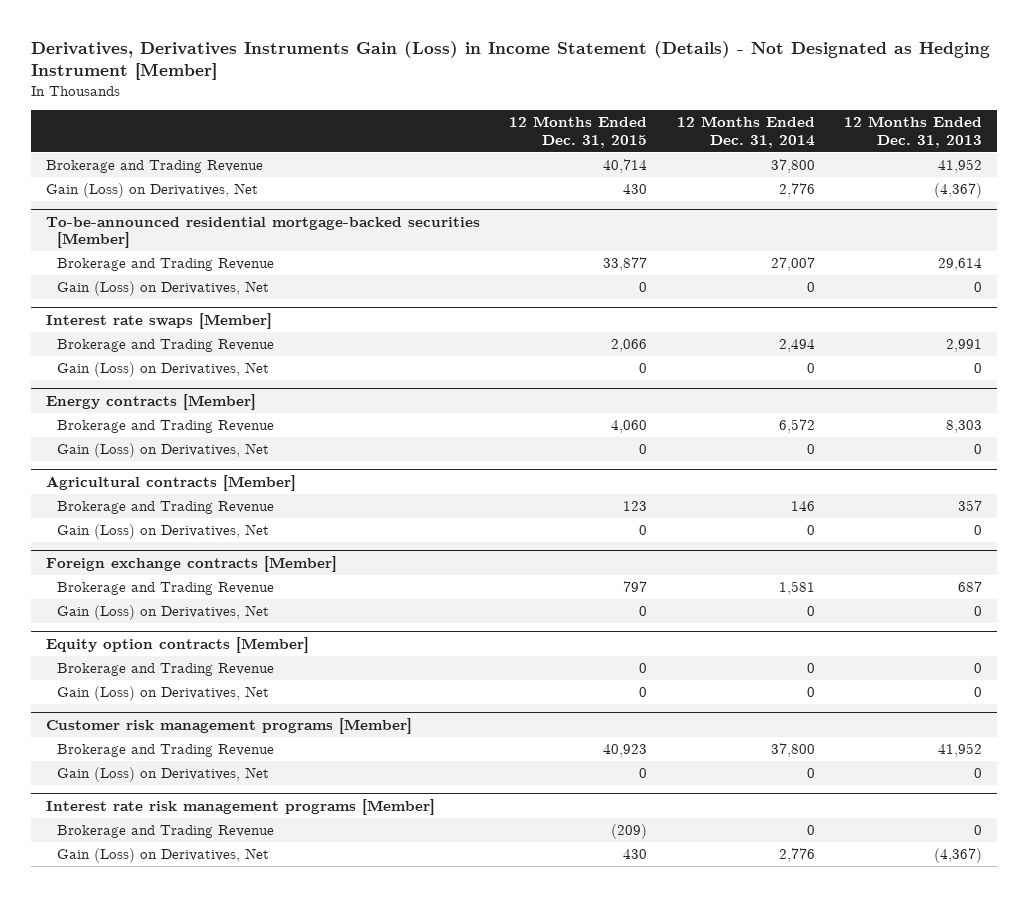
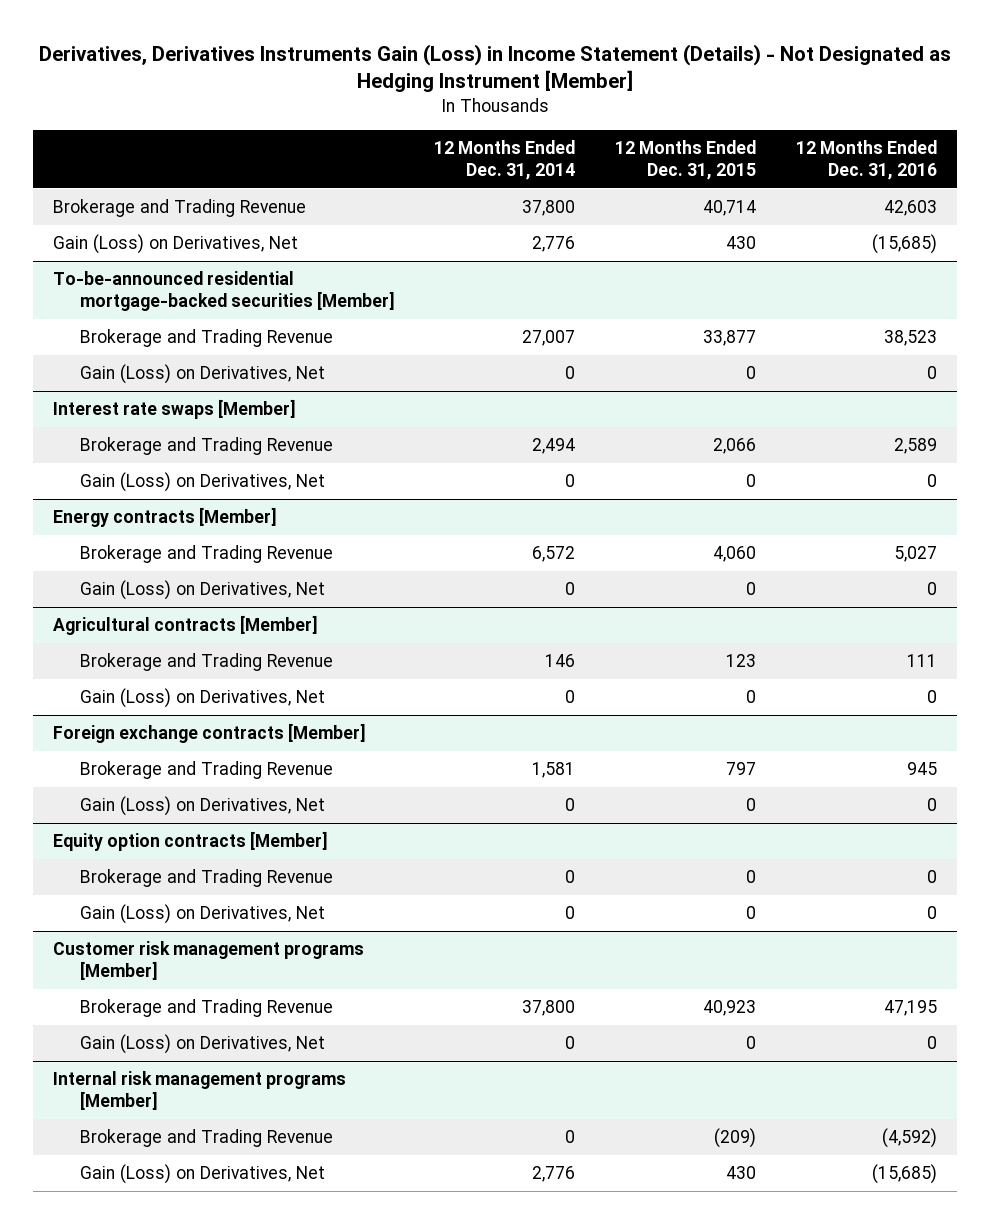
- | 12 Months Ended Dec. 31, 2015 | 12 Months Ended Dec. 31, 2014 | 12 Months Ended Dec. 31, 2013
+ | 12 Months Ended Dec. 31, 2014 | 12 Months Ended Dec. 31, 2015 | 12 Months Ended Dec. 31, 2016
- Interest rate risk management programs [Member]
+ Internal risk management programs [Member]

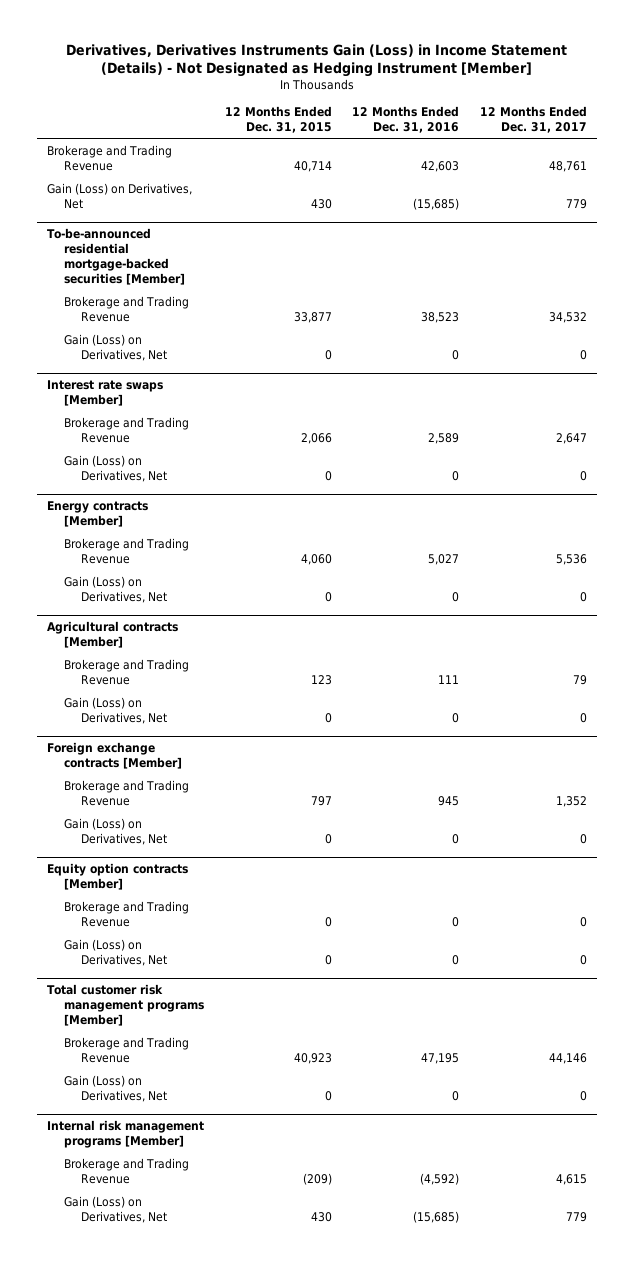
- | 12 Months Ended Dec. 31, 2014 | 12 Months Ended Dec. 31, 2015 | 12 Months Ended Dec. 31, 2016
+ | 12 Months Ended Dec. 31, 2015 | 12 Months Ended Dec. 31, 2016 | 12 Months Ended Dec. 31, 2017
- Customer risk management programs [Member]
+ Total customer risk management programs [Member]

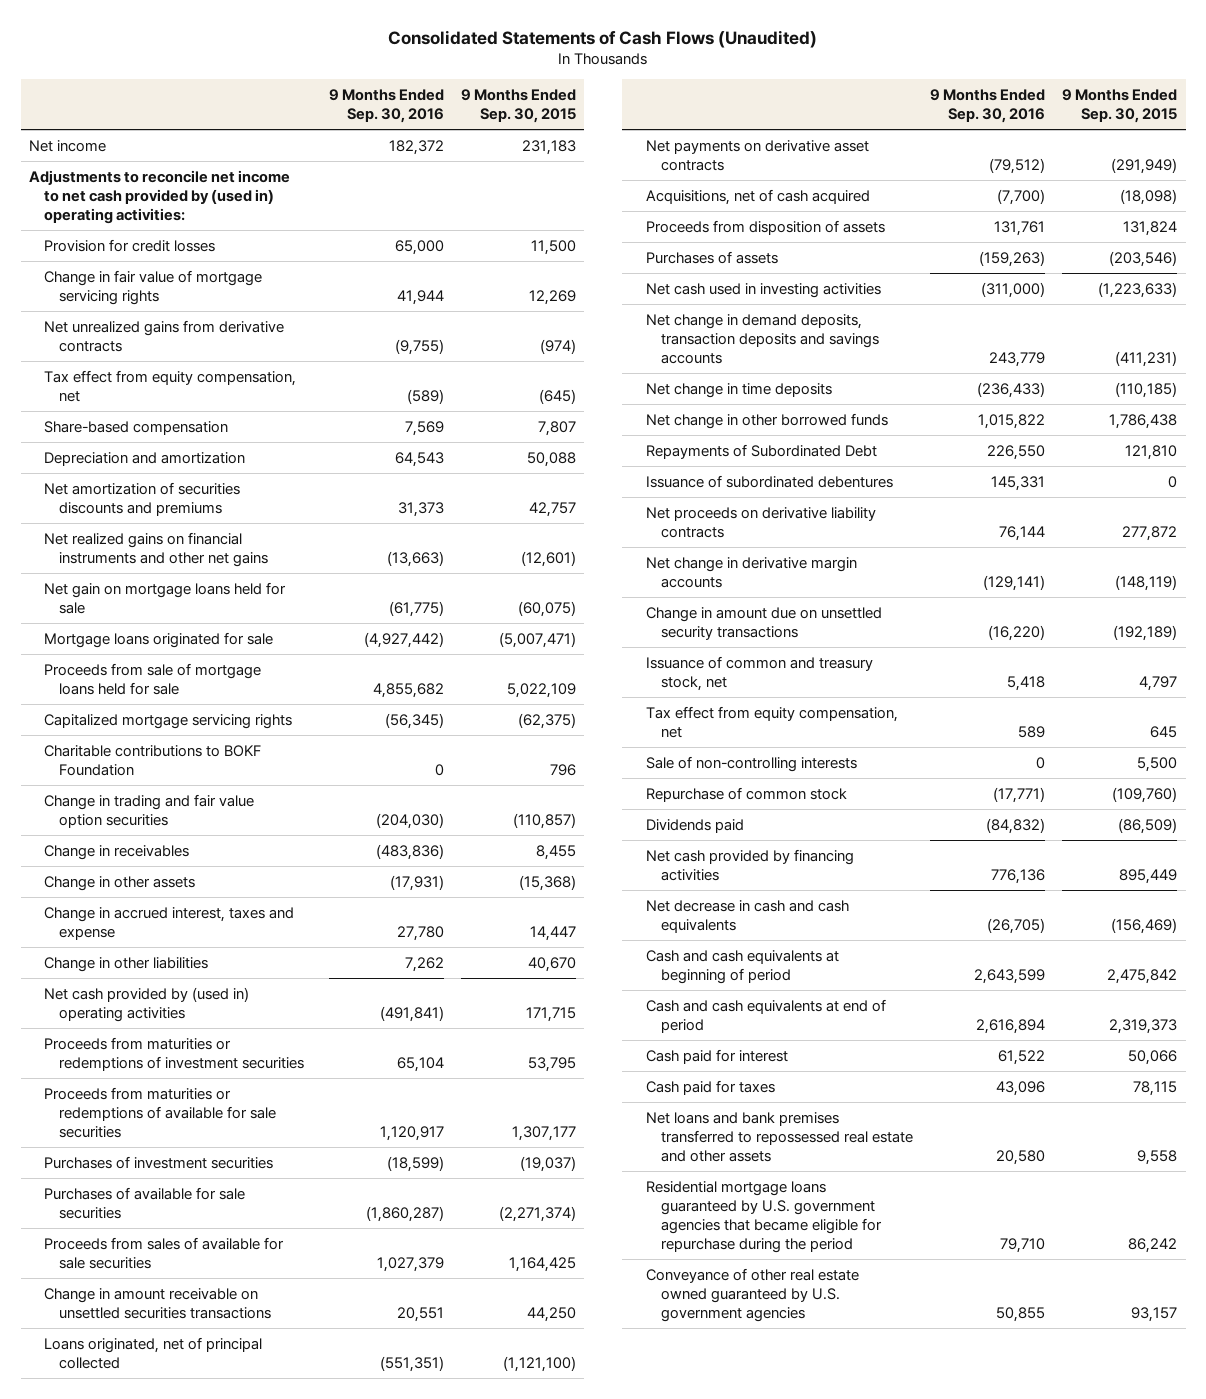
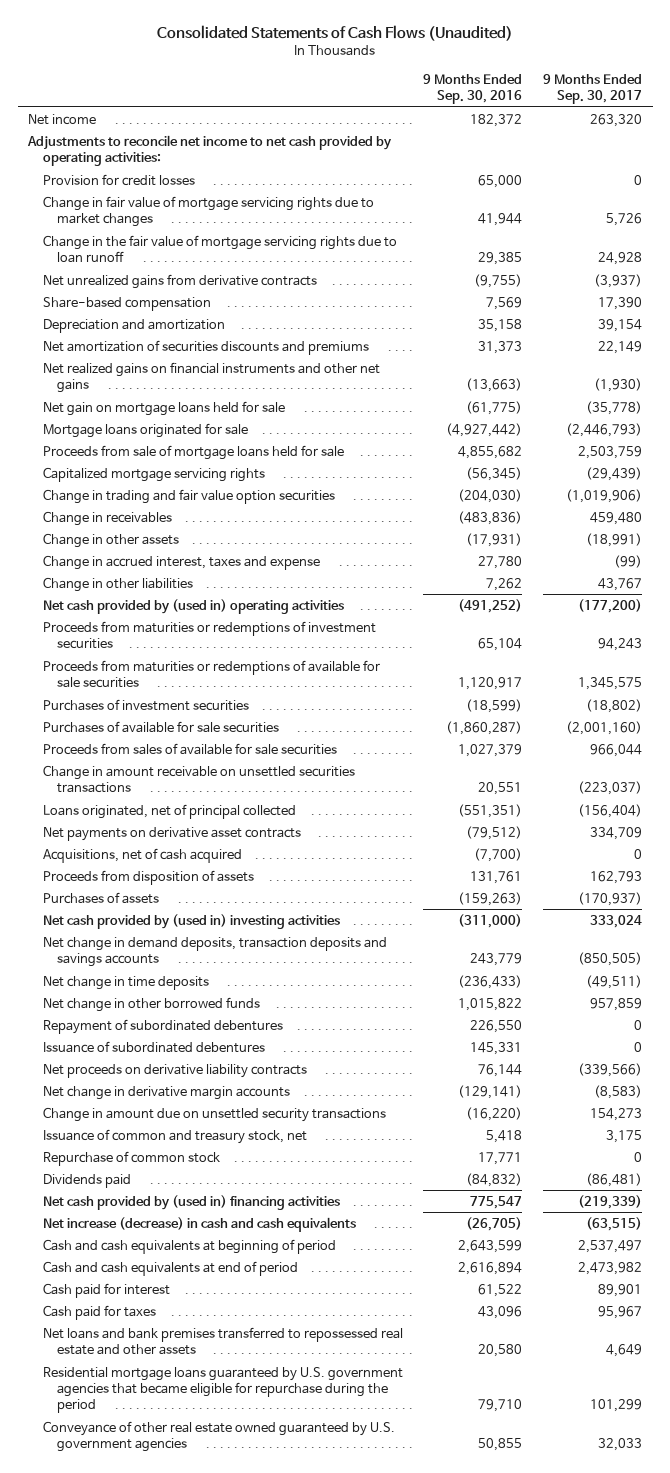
- | 9 Months Ended Sep. 30, 2016 | 9 Months Ended Sep. 30, 2015
+ | 9 Months Ended Sep. 30, 2016 | 9 Months Ended Sep. 30, 2017
- Adjustments to reconcile net income to net cash provided by (used in) operating activities:
+ Adjustments to reconcile net income to net cash provided by operating activities:
- Change in fair value of mortgage servicing rights | 41,944 | 12,269
+ Change in fair value of mortgage servicing rights due to market changes | 41,944 | 5,726
+ Change in the fair value of mortgage servicing rights due to loan runoff | 29,385 | 24,928
- Tax effect from equity compensation, net | (589) | (645)
- Depreciation and amortization | 64,543 | 50,088
+ Depreciation and amortization | 35,158 | 39,154
- Charitable contributions to BOKF Foundation | 0 | 796
- Net cash provided by (used in) operating activities | (491,841) | 171,715
+ Net cash provided by (used in) operating activities | (491,252) | (177,200)
- Net cash used in investing activities | (311,000) | (1,223,633)
+ Net cash provided by (used in) investing activities | (311,000) | 333,024
- Repayments of Subordinated Debt | 226,550 | 121,810
+ Repayment of subordinated debentures | 226,550 | 0
- Tax effect from equity compensation, net | 589 | 645
- Sale of non-controlling interests | 0 | 5,500
- Repurchase of common stock | (17,771) | (109,760)
+ Repurchase of common stock | 17,771 | 0
- Net cash provided by financing activities | 776,136 | 895,449
- Net decrease in cash and cash equivalents | (26,705) | (156,469)
+ Net cash provided by (used in) financing activities | 775,547 | (219,339)
+ Net increase (decrease) in cash and cash equivalents | (26,705) | (63,515)

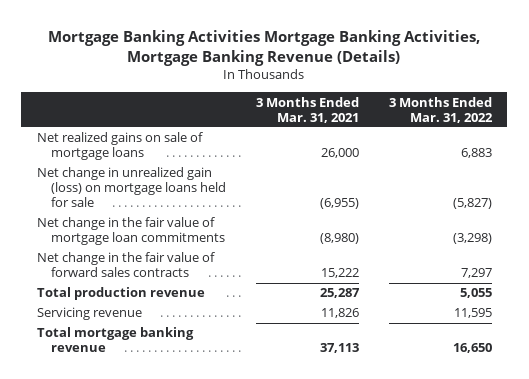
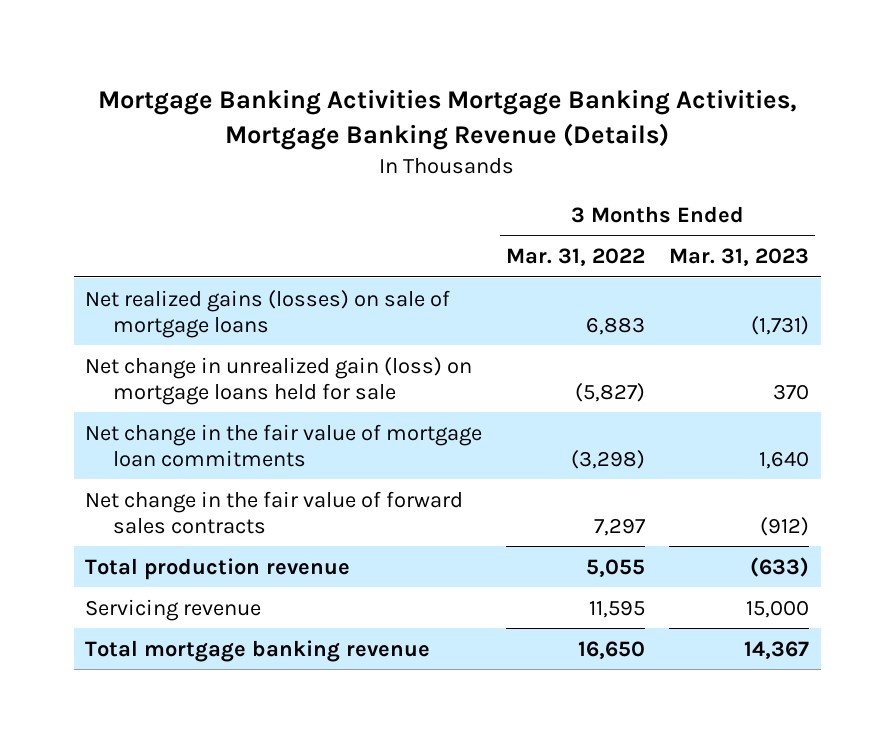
- | 3 Months Ended Mar. 31, 2021 | 3 Months Ended Mar. 31, 2022
+ | 3 Months Ended Mar. 31, 2022 | 3 Months Ended Mar. 31, 2023
- Net realized gains on sale of mortgage loans | 26,000 | 6,883
+ Net realized gains (losses) on sale of mortgage loans | 6,883 | (1,731)

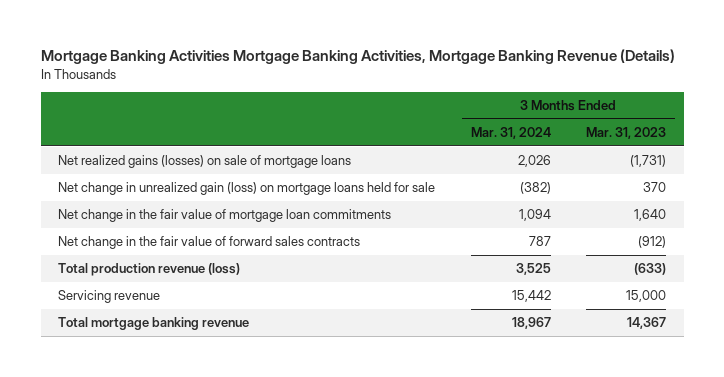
- | 3 Months Ended Mar. 31, 2022 | 3 Months Ended Mar. 31, 2023
+ | 3 Months Ended Mar. 31, 2024 | 3 Months Ended Mar. 31, 2023
- Total production revenue | 5,055 | (633)
+ Total production revenue (loss) | 3,525 | (633)

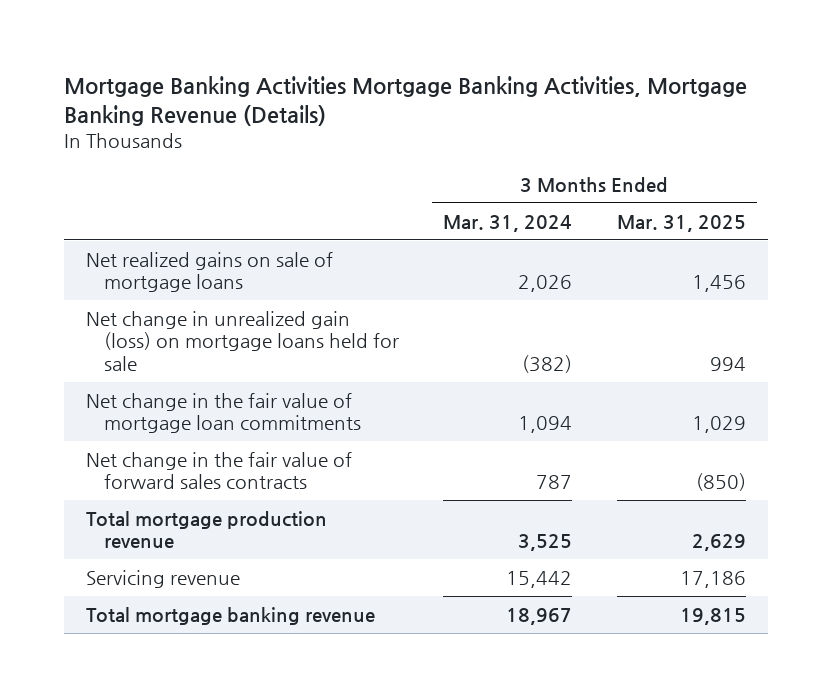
- | 3 Months Ended Mar. 31, 2024 | 3 Months Ended Mar. 31, 2023
+ | 3 Months Ended Mar. 31, 2024 | 3 Months Ended Mar. 31, 2025
- Net realized gains (losses) on sale of mortgage loans | 2,026 | (1,731)
+ Net realized gains on sale of mortgage loans | 2,026 | 1,456
- Total production revenue (loss) | 3,525 | (633)
+ Total mortgage production revenue | 3,525 | 2,629

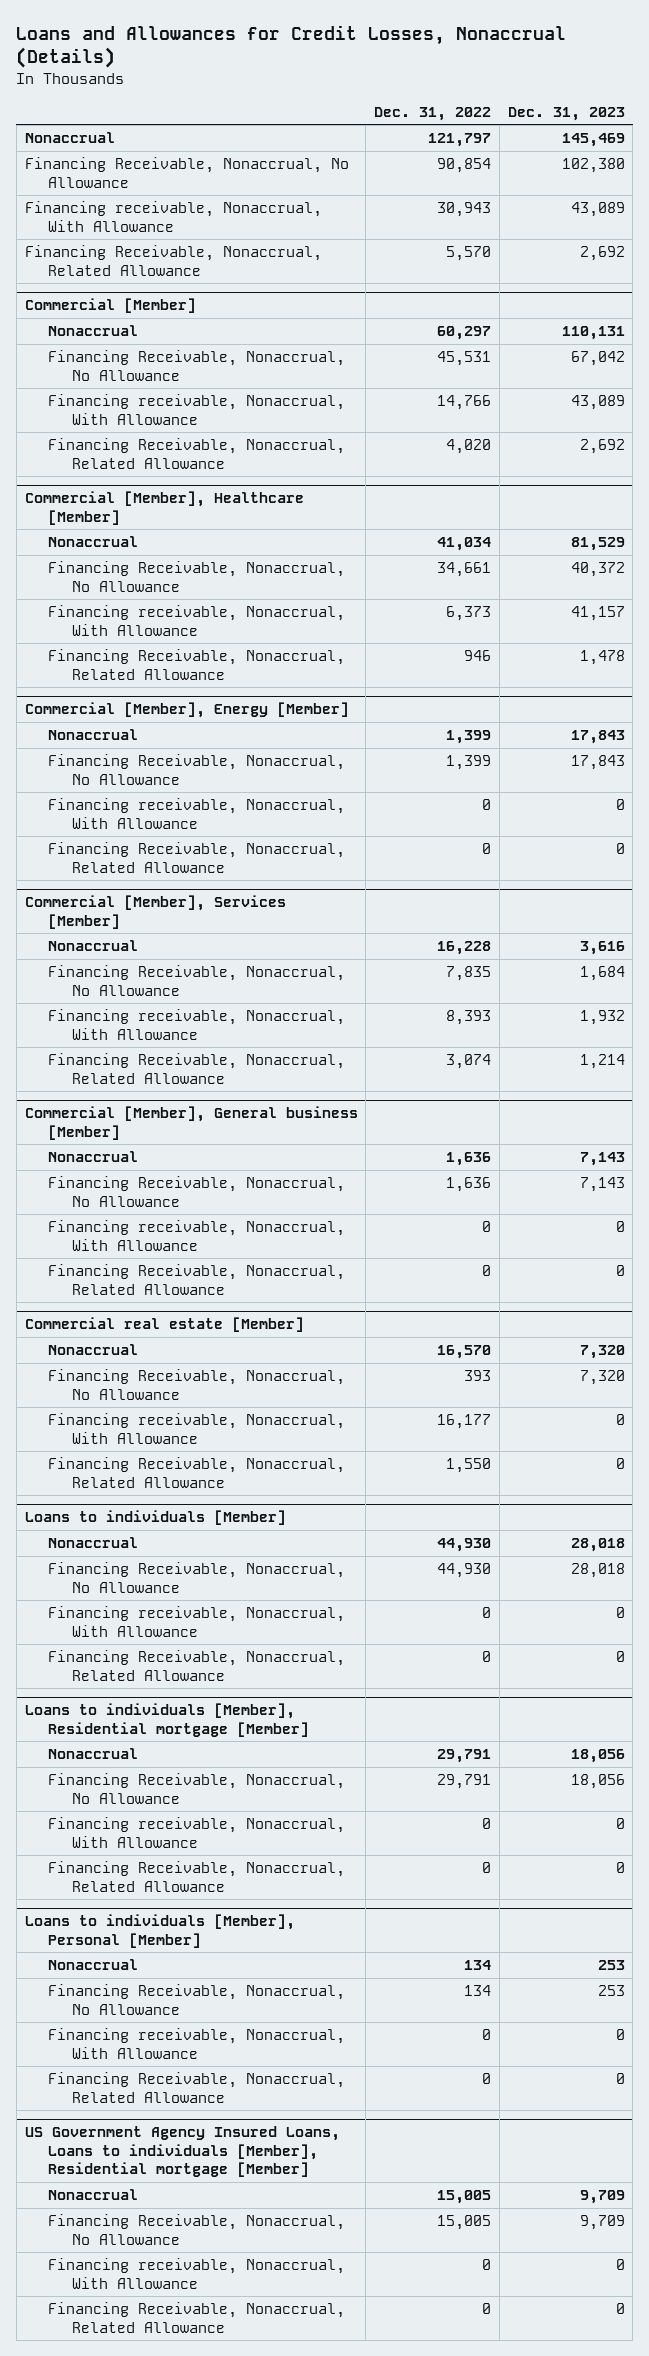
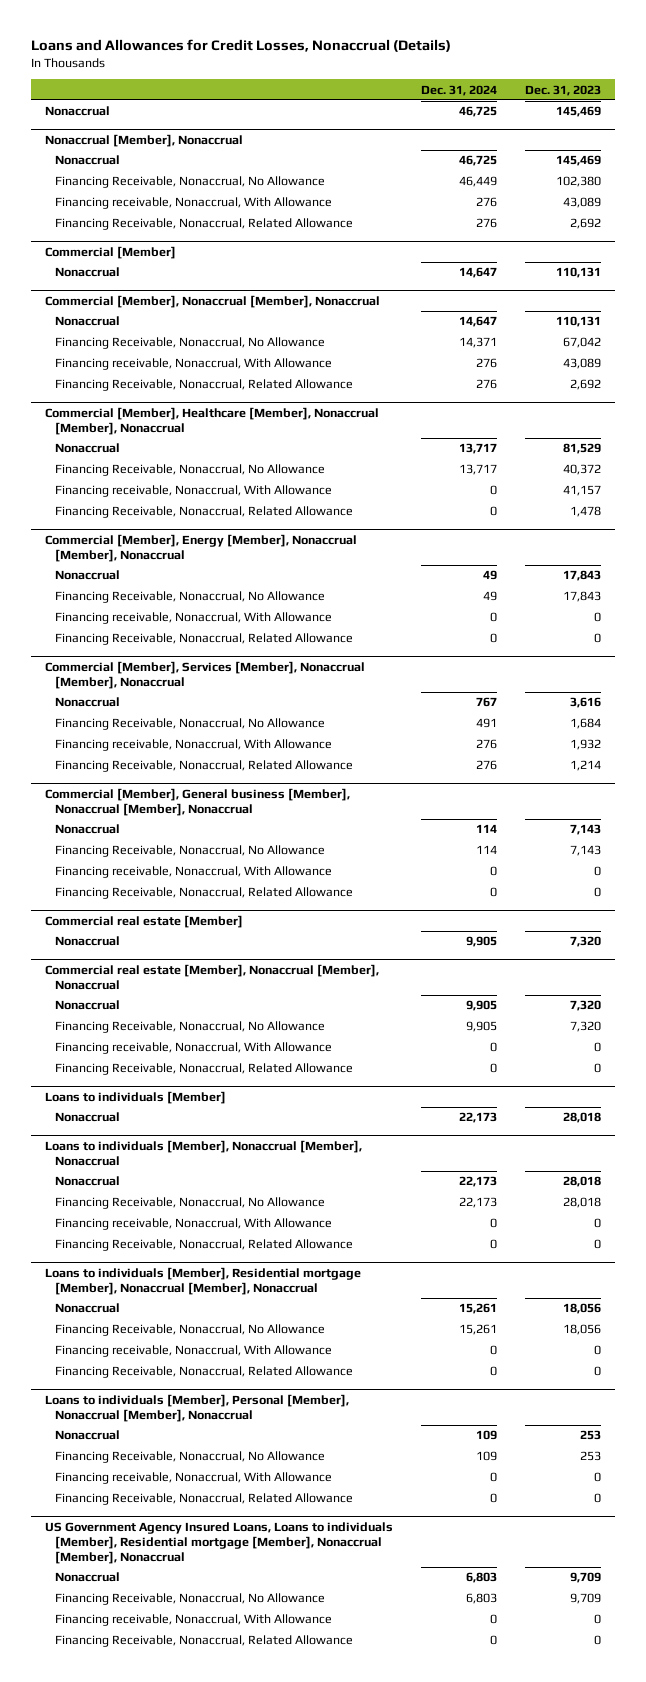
- | Dec. 31, 2022 | Dec. 31, 2023
+ | Dec. 31, 2024 | Dec. 31, 2023
+ Nonaccrual [Member], Nonaccrual
+ Nonaccrual | 46,725 | 145,469
+ Commercial [Member], Nonaccrual [Member], Nonaccrual
+ Nonaccrual | 14,647 | 110,131
- Commercial [Member], Healthcare [Member]
+ Commercial [Member], Healthcare [Member], Nonaccrual [Member], Nonaccrual
- Commercial [Member], Energy [Member]
+ Commercial [Member], Energy [Member], Nonaccrual [Member], Nonaccrual
- Commercial [Member], Services [Member]
+ Commercial [Member], Services [Member], Nonaccrual [Member], Nonaccrual
- Commercial [Member], General business [Member]
+ Commercial [Member], General business [Member], Nonaccrual [Member], Nonaccrual
+ Commercial real estate [Member], Nonaccrual [Member], Nonaccrual
+ Nonaccrual | 9,905 | 7,320
+ Loans to individuals [Member], Nonaccrual [Member], Nonaccrual
+ Nonaccrual | 22,173 | 28,018
- Loans to individuals [Member], Residential mortgage [Member]
+ Loans to individuals [Member], Residential mortgage [Member], Nonaccrual [Member], Nonaccrual
- Loans to individuals [Member], Personal [Member]
+ Loans to individuals [Member], Personal [Member], Nonaccrual [Member], Nonaccrual
- US Government Agency Insured Loans, Loans to individuals [Member], Residential mortgage [Member]
+ US Government Agency Insured Loans, Loans to individuals [Member], Residential mortgage [Member], Nonaccrual [Member], Nonaccrual

